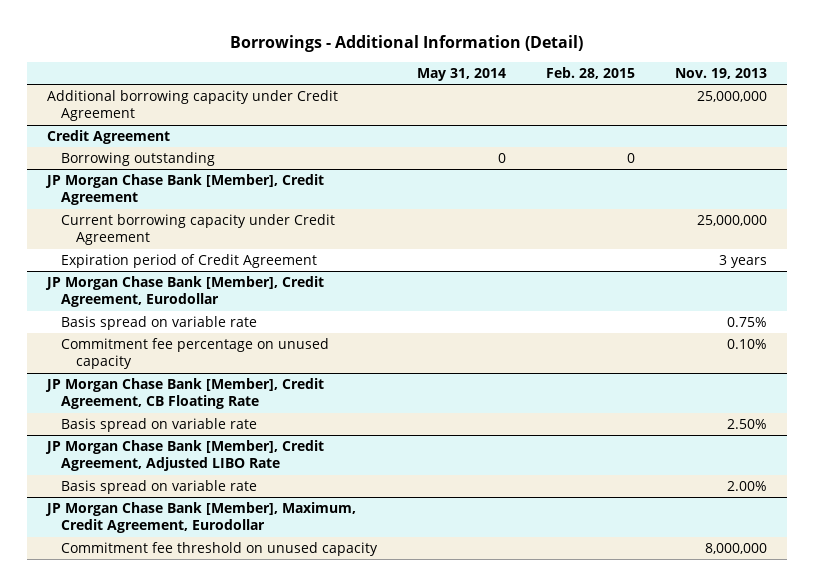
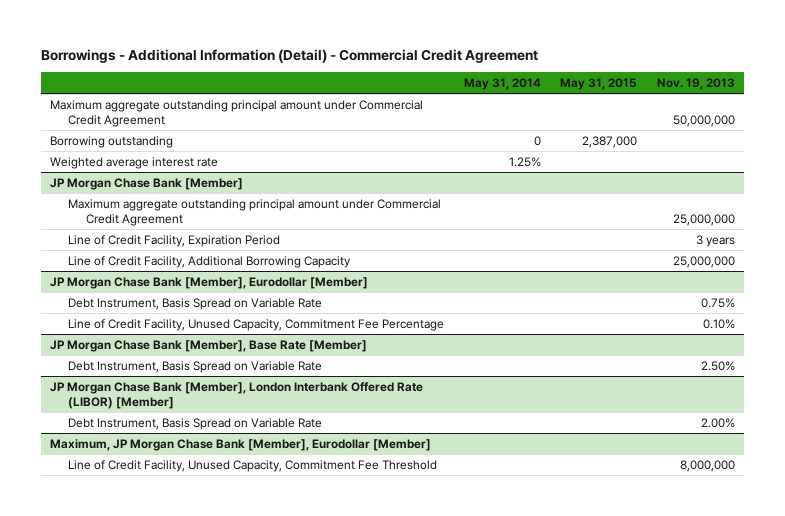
- Borrowings - Additional Information (Detail)
+ Borrowings - Additional Information (Detail) - Commercial Credit Agreement
- | May 31, 2014 | Feb. 28, 2015 | Nov. 19, 2013
+ | May 31, 2014 | May 31, 2015 | Nov. 19, 2013
- Additional borrowing capacity under Credit Agreement | | | 25,000,000
- Credit Agreement
+ Maximum aggregate outstanding principal amount under Commercial Credit Agreement | | | 50,000,000
- JP Morgan Chase Bank [Member], Credit Agreement
- Current borrowing capacity under Credit Agreement | | | 25,000,000
- Expiration period of Credit Agreement | | | 3 years
- JP Morgan Chase Bank [Member], Credit Agreement, Eurodollar
- Basis spread on variable rate | | | 0.75%
- Commitment fee percentage on unused capacity | | | 0.10%
- JP Morgan Chase Bank [Member], Credit Agreement, CB Floating Rate
- Basis spread on variable rate | | | 2.50%
- JP Morgan Chase Bank [Member], Credit Agreement, Adjusted LIBO Rate
- Basis spread on variable rate | | | 2.00%
- JP Morgan Chase Bank [Member], Maximum, Credit Agreement, Eurodollar
- Commitment fee threshold on unused capacity | | | 8,000,000
+ Weighted average interest rate | 1.25% | |
+ JP Morgan Chase Bank [Member]
+ Maximum aggregate outstanding principal amount under Commercial Credit Agreement | | | 25,000,000
+ Line of Credit Facility, Expiration Period | | | 3 years
+ Line of Credit Facility, Additional Borrowing Capacity | | | 25,000,000
+ JP Morgan Chase Bank [Member], Eurodollar [Member]
+ Debt Instrument, Basis Spread on Variable Rate | | | 0.75%
+ Line of Credit Facility, Unused Capacity, Commitment Fee Percentage | | | 0.10%
+ JP Morgan Chase Bank [Member], Base Rate [Member]
+ Debt Instrument, Basis Spread on Variable Rate | | | 2.50%
+ JP Morgan Chase Bank [Member], London Interbank Offered Rate (LIBOR) [Member]
+ Debt Instrument, Basis Spread on Variable Rate | | | 2.00%
+ Maximum, JP Morgan Chase Bank [Member], Eurodollar [Member]
+ Line of Credit Facility, Unused Capacity, Commitment Fee Threshold | | | 8,000,000

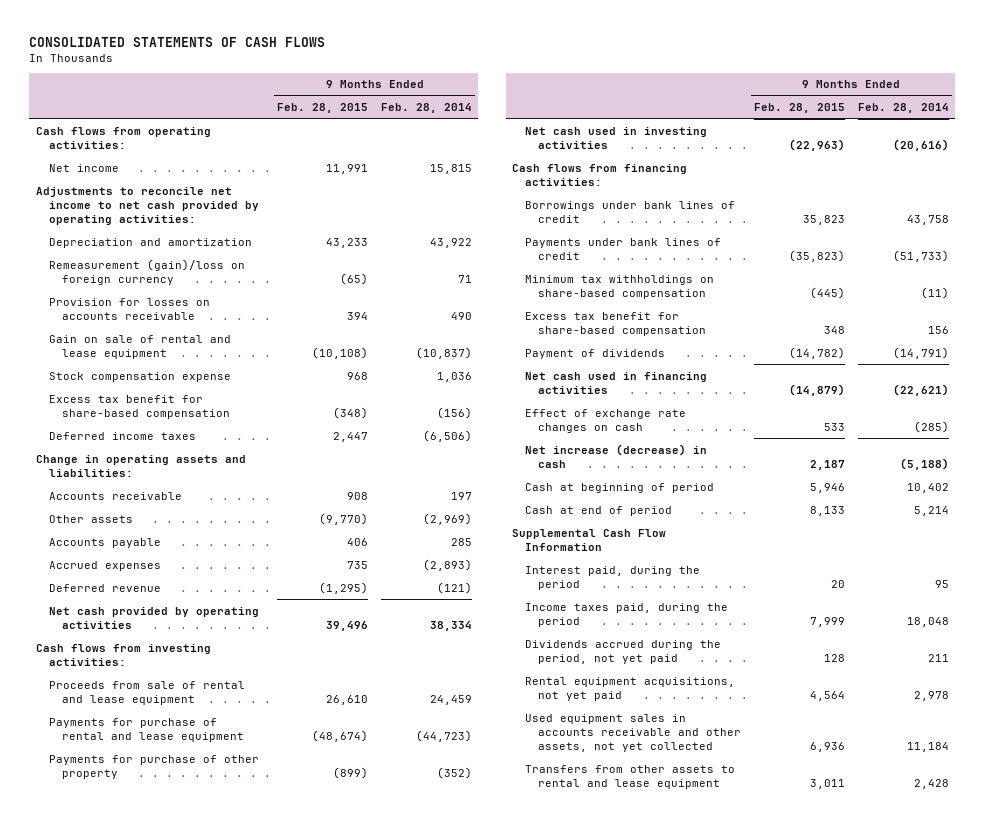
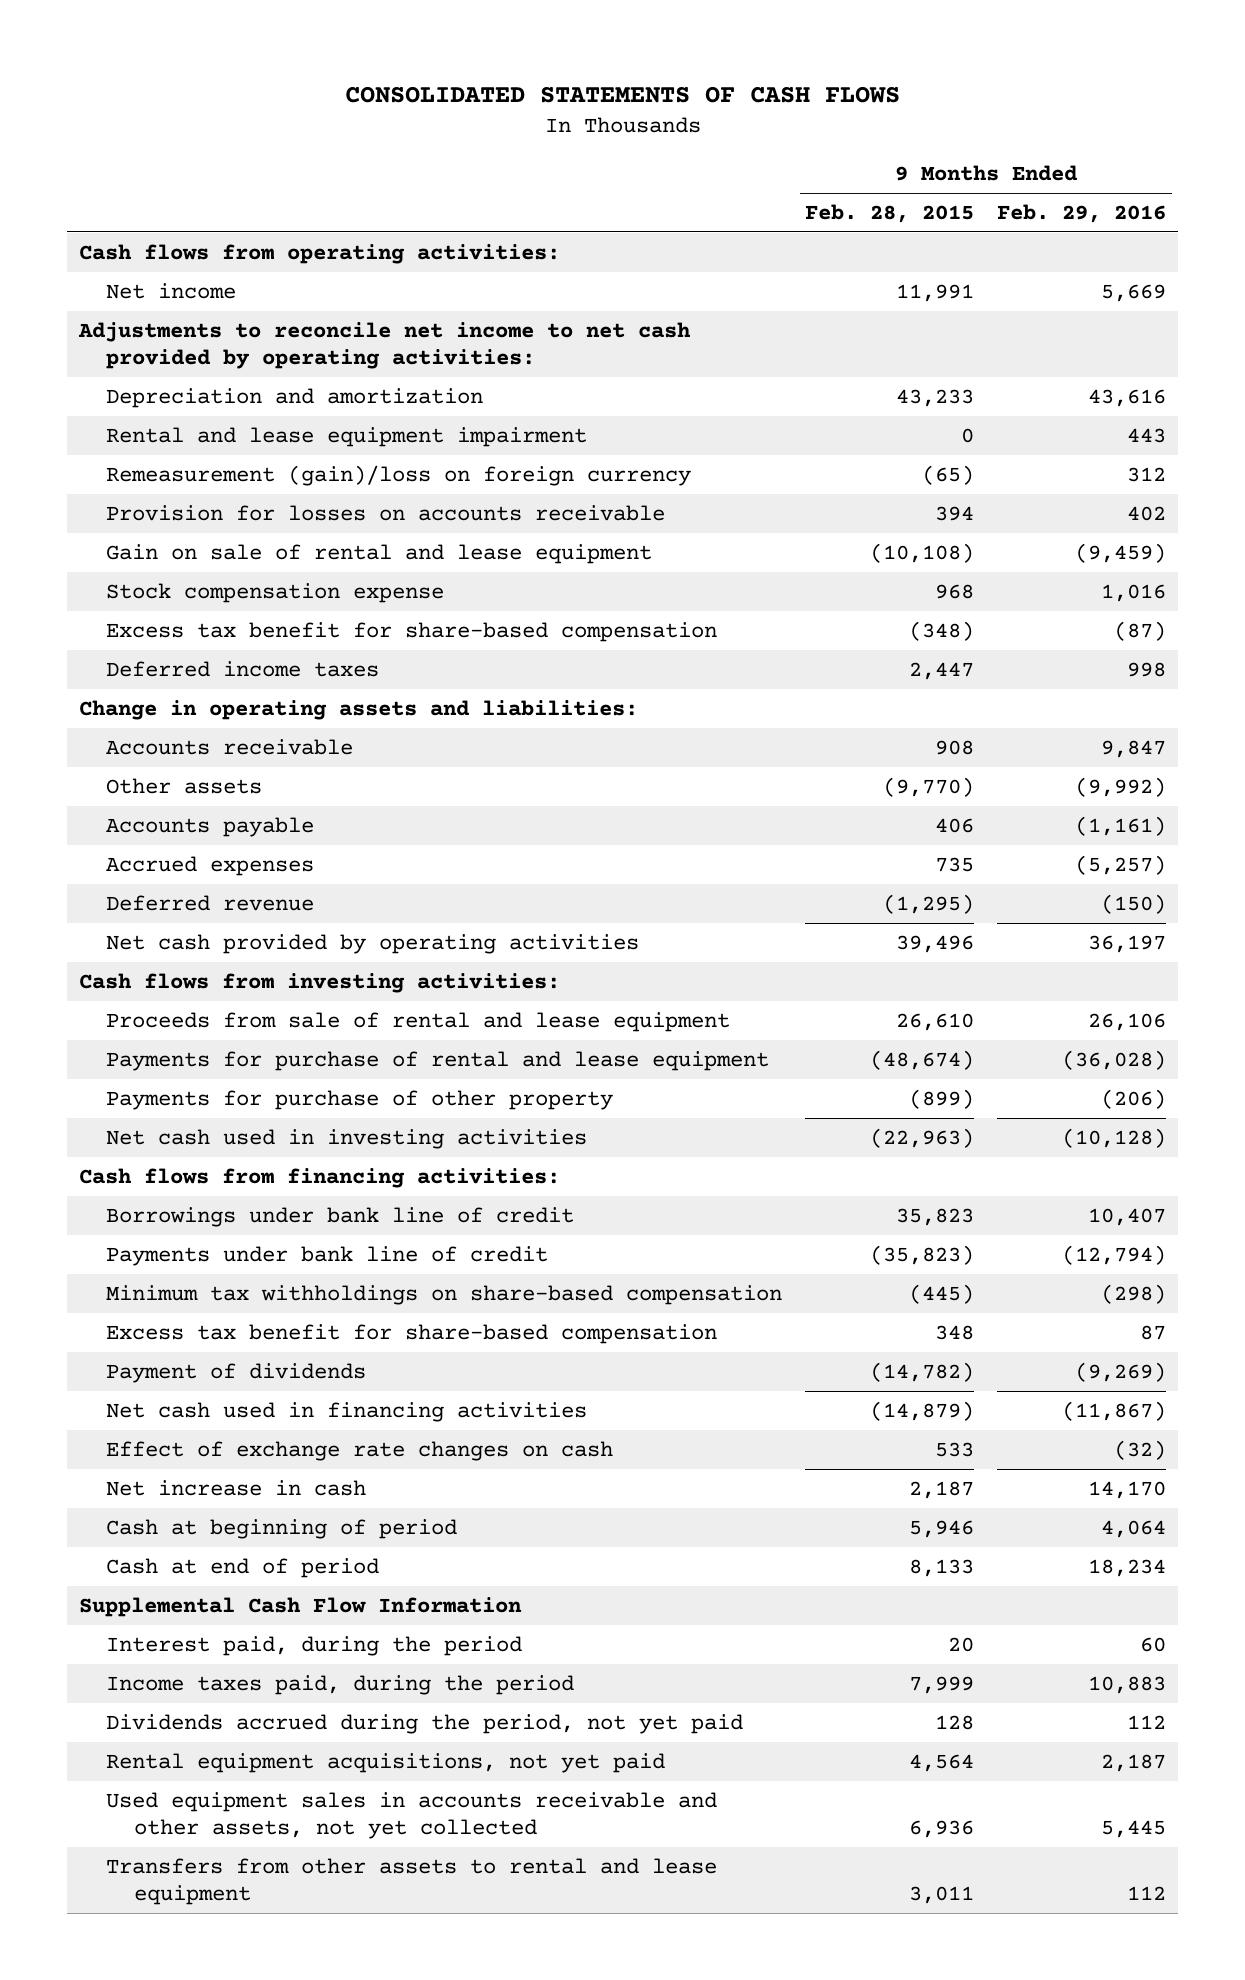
- | 9 Months Ended Feb. 28, 2015 | 9 Months Ended Feb. 28, 2014
+ | 9 Months Ended Feb. 28, 2015 | 9 Months Ended Feb. 29, 2016
+ Rental and lease equipment impairment | 0 | 443
- Borrowings under bank lines of credit | 35,823 | 43,758
- Payments under bank lines of credit | (35,823) | (51,733)
+ Borrowings under bank line of credit | 35,823 | 10,407
+ Payments under bank line of credit | (35,823) | (12,794)
- Net increase (decrease) in cash | 2,187 | (5,188)
+ Net increase in cash | 2,187 | 14,170

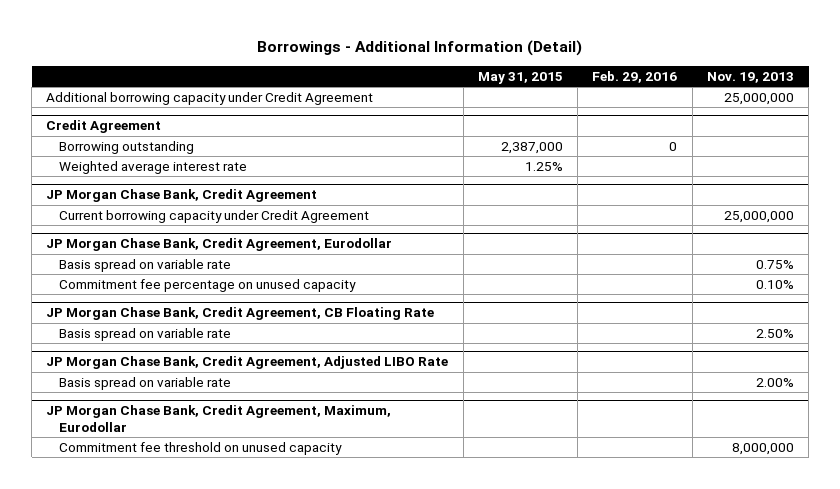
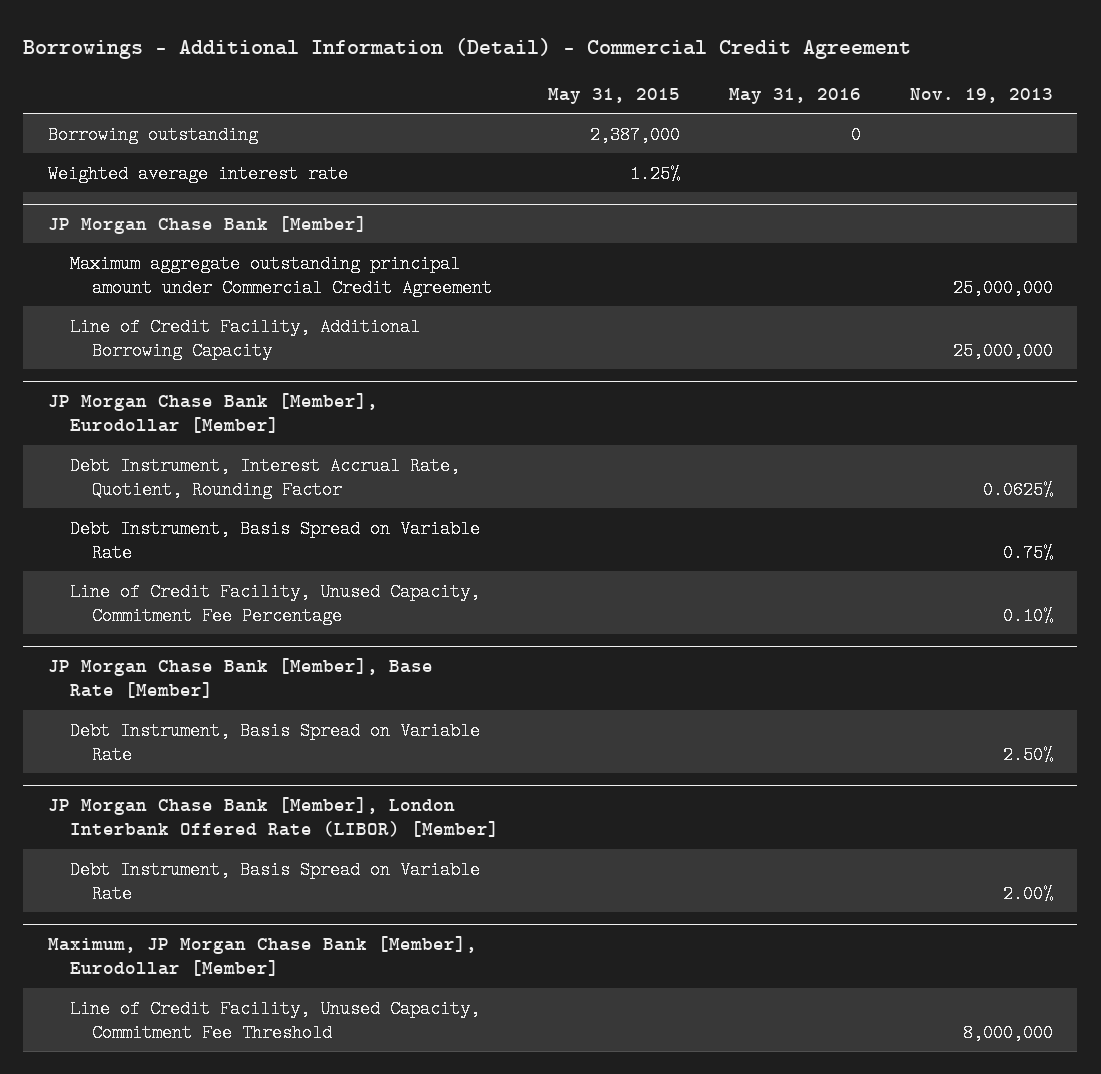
- Borrowings - Additional Information (Detail)
+ Borrowings - Additional Information (Detail) - Commercial Credit Agreement
- | May 31, 2015 | Feb. 29, 2016 | Nov. 19, 2013
+ | May 31, 2015 | May 31, 2016 | Nov. 19, 2013
- Additional borrowing capacity under Credit Agreement | | | 25,000,000
- Credit Agreement
- JP Morgan Chase Bank, Credit Agreement
- Current borrowing capacity under Credit Agreement | | | 25,000,000
- JP Morgan Chase Bank, Credit Agreement, Eurodollar
- Basis spread on variable rate | | | 0.75%
- Commitment fee percentage on unused capacity | | | 0.10%
- JP Morgan Chase Bank, Credit Agreement, CB Floating Rate
- Basis spread on variable rate | | | 2.50%
- JP Morgan Chase Bank, Credit Agreement, Adjusted LIBO Rate
- Basis spread on variable rate | | | 2.00%
- JP Morgan Chase Bank, Credit Agreement, Maximum, Eurodollar
- Commitment fee threshold on unused capacity | | | 8,000,000
+ JP Morgan Chase Bank [Member]
+ Maximum aggregate outstanding principal amount under Commercial Credit Agreement | | | 25,000,000
+ Line of Credit Facility, Additional Borrowing Capacity | | | 25,000,000
+ JP Morgan Chase Bank [Member], Eurodollar [Member]
+ Debt Instrument, Interest Accrual Rate, Quotient, Rounding Factor | | | 0.0625%
+ Debt Instrument, Basis Spread on Variable Rate | | | 0.75%
+ Line of Credit Facility, Unused Capacity, Commitment Fee Percentage | | | 0.10%
+ JP Morgan Chase Bank [Member], Base Rate [Member]
+ Debt Instrument, Basis Spread on Variable Rate | | | 2.50%
+ JP Morgan Chase Bank [Member], London Interbank Offered Rate (LIBOR) [Member]
+ Debt Instrument, Basis Spread on Variable Rate | | | 2.00%
+ Maximum, JP Morgan Chase Bank [Member], Eurodollar [Member]
+ Line of Credit Facility, Unused Capacity, Commitment Fee Threshold | | | 8,000,000

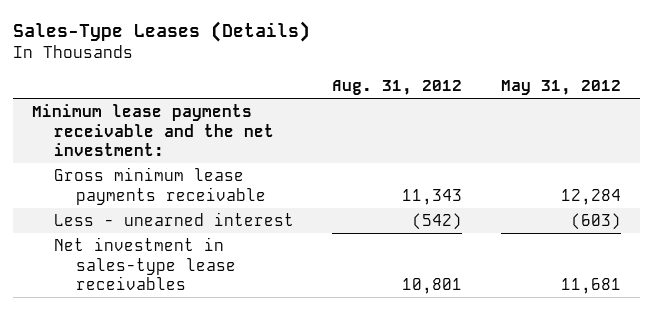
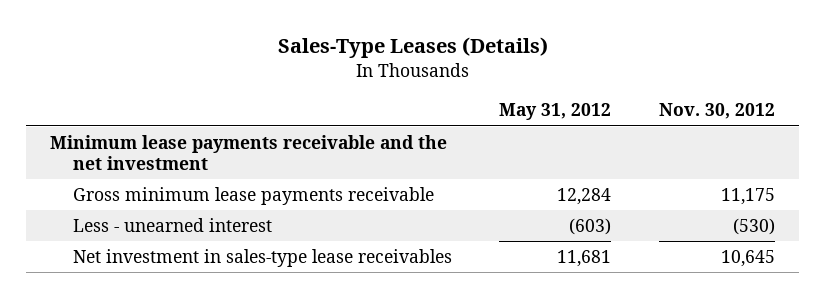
- | Aug. 31, 2012 | May 31, 2012
+ | May 31, 2012 | Nov. 30, 2012
- Minimum lease payments receivable and the net investment:
+ Minimum lease payments receivable and the net investment

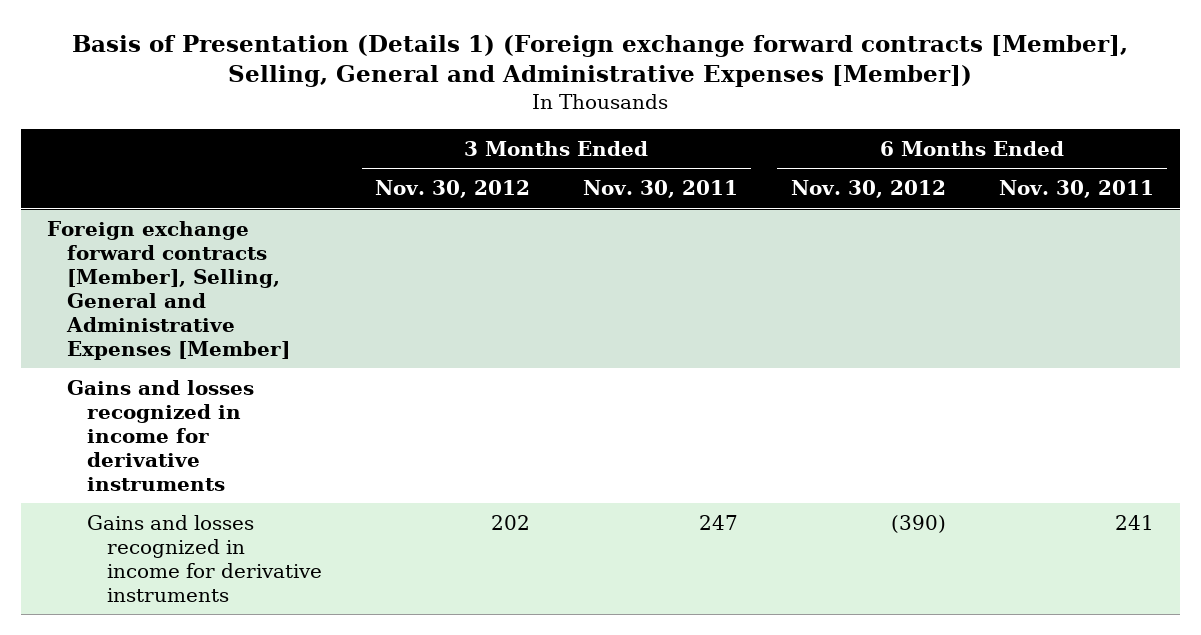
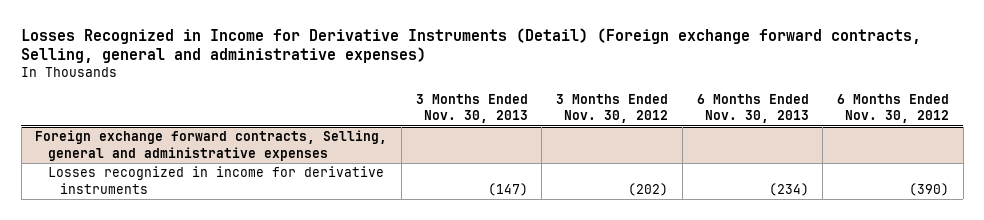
- Basis of Presentation (Details 1) (Foreign exchange forward contracts [Member], Selling, General and Administrative Expenses [Member])
+ Losses Recognized in Income for Derivative Instruments (Detail) (Foreign exchange forward contracts, Selling, general and administrative expenses)
- | 3 Months Ended Nov. 30, 2012 | 3 Months Ended Nov. 30, 2011 | 6 Months Ended Nov. 30, 2012 | 6 Months Ended Nov. 30, 2011
+ | 3 Months Ended Nov. 30, 2013 | 3 Months Ended Nov. 30, 2012 | 6 Months Ended Nov. 30, 2013 | 6 Months Ended Nov. 30, 2012
- Foreign exchange forward contracts [Member], Selling, General and Administrative Expenses [Member]
- Gains and losses recognized in income for derivative instruments
- Gains and losses recognized in income for derivative instruments | 202 | 247 | (390) | 241
+ Foreign exchange forward contracts, Selling, general and administrative expenses
+ Losses recognized in income for derivative instruments | (147) | (202) | (234) | (390)

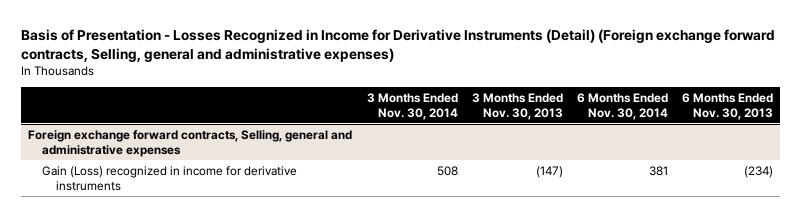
- Losses Recognized in Income for Derivative Instruments (Detail) (Foreign exchange forward contracts, Selling, general and administrative expenses)
+ Basis of Presentation - Losses Recognized in Income for Derivative Instruments (Detail) (Foreign exchange forward contracts, Selling, general and administrative expenses)
- | 3 Months Ended Nov. 30, 2013 | 3 Months Ended Nov. 30, 2012 | 6 Months Ended Nov. 30, 2013 | 6 Months Ended Nov. 30, 2012
+ | 3 Months Ended Nov. 30, 2014 | 3 Months Ended Nov. 30, 2013 | 6 Months Ended Nov. 30, 2014 | 6 Months Ended Nov. 30, 2013
@ Foreign exchange forward contracts, Selling, general and administrative expenses
- Losses recognized in income for derivative instruments | (147) | (202) | (234) | (390)
+ Gain (Loss) recognized in income for derivative instruments | 508 | (147) | 381 | (234)

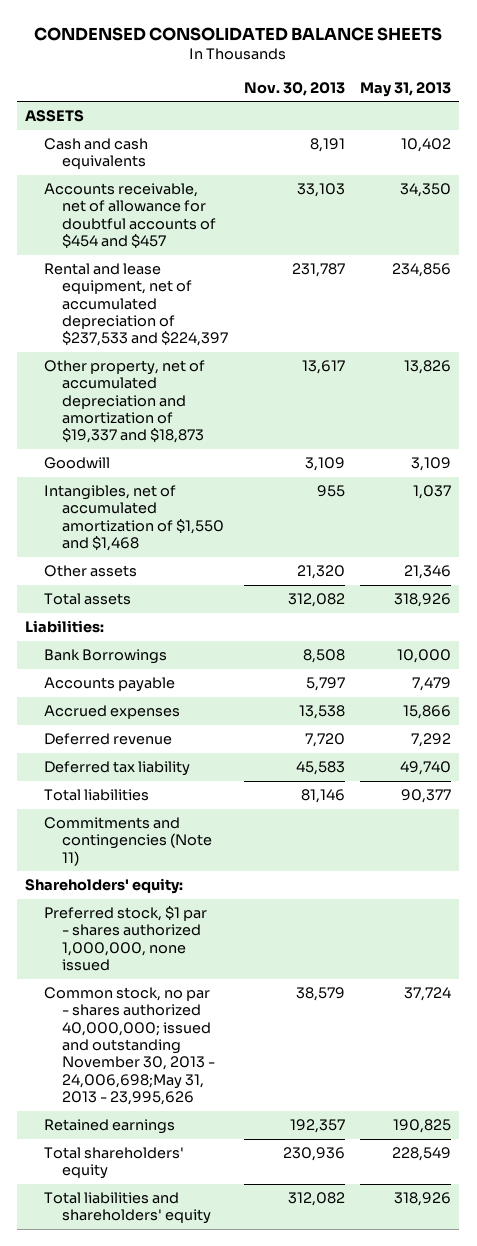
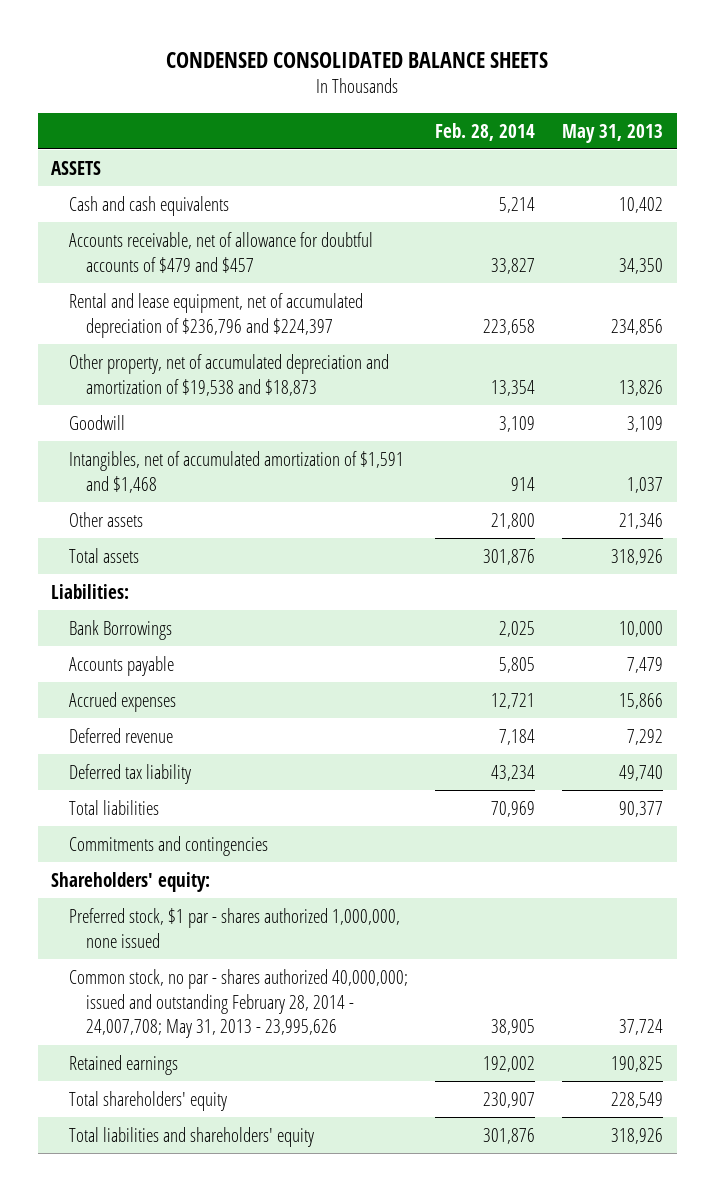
- | Nov. 30, 2013 | May 31, 2013
+ | Feb. 28, 2014 | May 31, 2013
- Accounts receivable, net of allowance for doubtful accounts of $454 and $457 | 33,103 | 34,350
- Rental and lease equipment, net of accumulated depreciation of $237,533 and $224,397 | 231,787 | 234,856
- Other property, net of accumulated depreciation and amortization of $19,337 and $18,873 | 13,617 | 13,826
+ Accounts receivable, net of allowance for doubtful accounts of $479 and $457 | 33,827 | 34,350
+ Rental and lease equipment, net of accumulated depreciation of $236,796 and $224,397 | 223,658 | 234,856
+ Other property, net of accumulated depreciation and amortization of $19,538 and $18,873 | 13,354 | 13,826
- Intangibles, net of accumulated amortization of $1,550 and $1,468 | 955 | 1,037
+ Intangibles, net of accumulated amortization of $1,591 and $1,468 | 914 | 1,037
- Commitments and contingencies (Note 11)
+ Commitments and contingencies
- Common stock, no par - shares authorized 40,000,000; issued and outstanding November 30, 2013 - 24,006,698;May 31, 2013 - 23,995,626 | 38,579 | 37,724
+ Common stock, no par - shares authorized 40,000,000; issued and outstanding February 28, 2014 - 24,007,708; May 31, 2013 - 23,995,626 | 38,905 | 37,724

